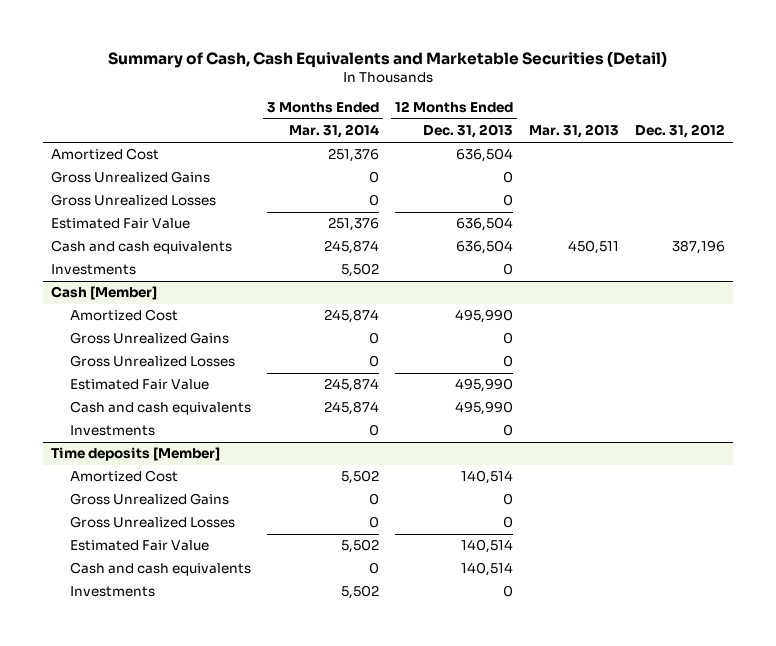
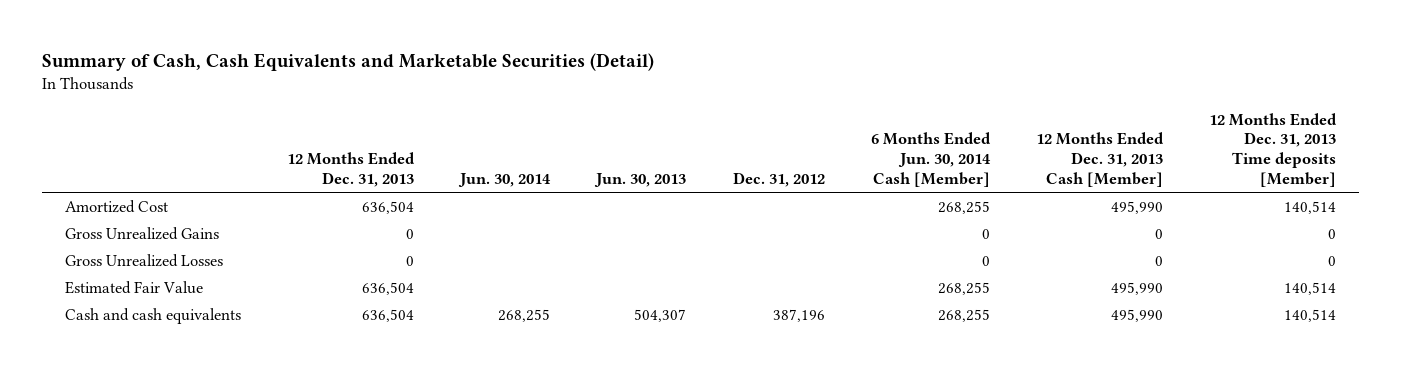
- | 3 Months Ended Mar. 31, 2014 | 12 Months Ended Dec. 31, 2013 | Mar. 31, 2013 | Dec. 31, 2012
+ | 12 Months Ended Dec. 31, 2013 | Jun. 30, 2014 | Jun. 30, 2013 | Dec. 31, 2012 | 6 Months Ended Jun. 30, 2014 Cash [Member] | 12 Months Ended Dec. 31, 2013 Cash [Member] | 12 Months Ended Dec. 31, 2013 Time deposits [Member]
- Investments | 5,502 | 0 | |
- Cash [Member]
- Amortized Cost | 245,874 | 495,990 | |
- Gross Unrealized Gains | 0 | 0 | |
- Gross Unrealized Losses | 0 | 0 | |
- Estimated Fair Value | 245,874 | 495,990 | |
- Cash and cash equivalents | 245,874 | 495,990 | |
- Investments | 0 | 0 | |
- Time deposits [Member]
- Amortized Cost | 5,502 | 140,514 | |
- Gross Unrealized Gains | 0 | 0 | |
- Gross Unrealized Losses | 0 | 0 | |
- Estimated Fair Value | 5,502 | 140,514 | |
- Cash and cash equivalents | 0 | 140,514 | |
- Investments | 5,502 | 0 | |

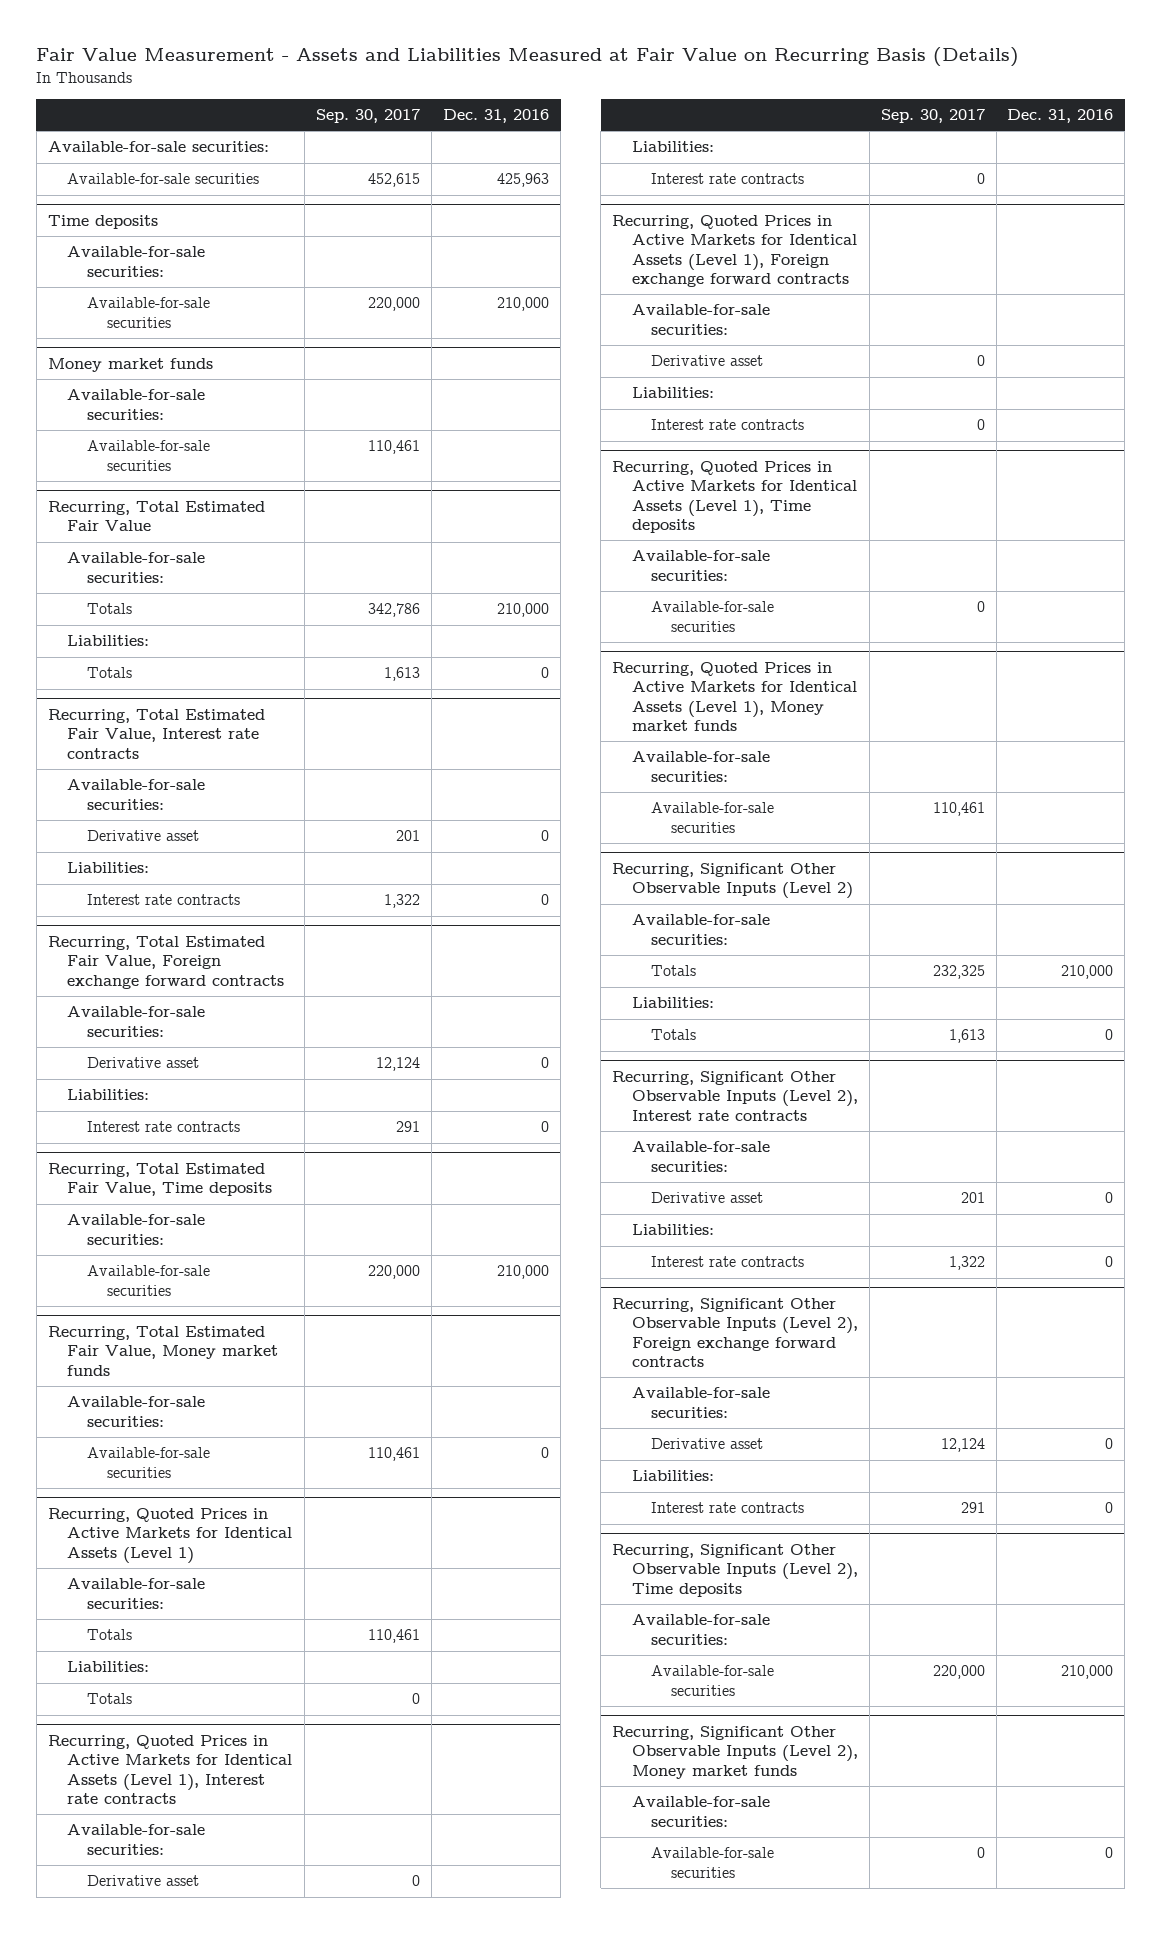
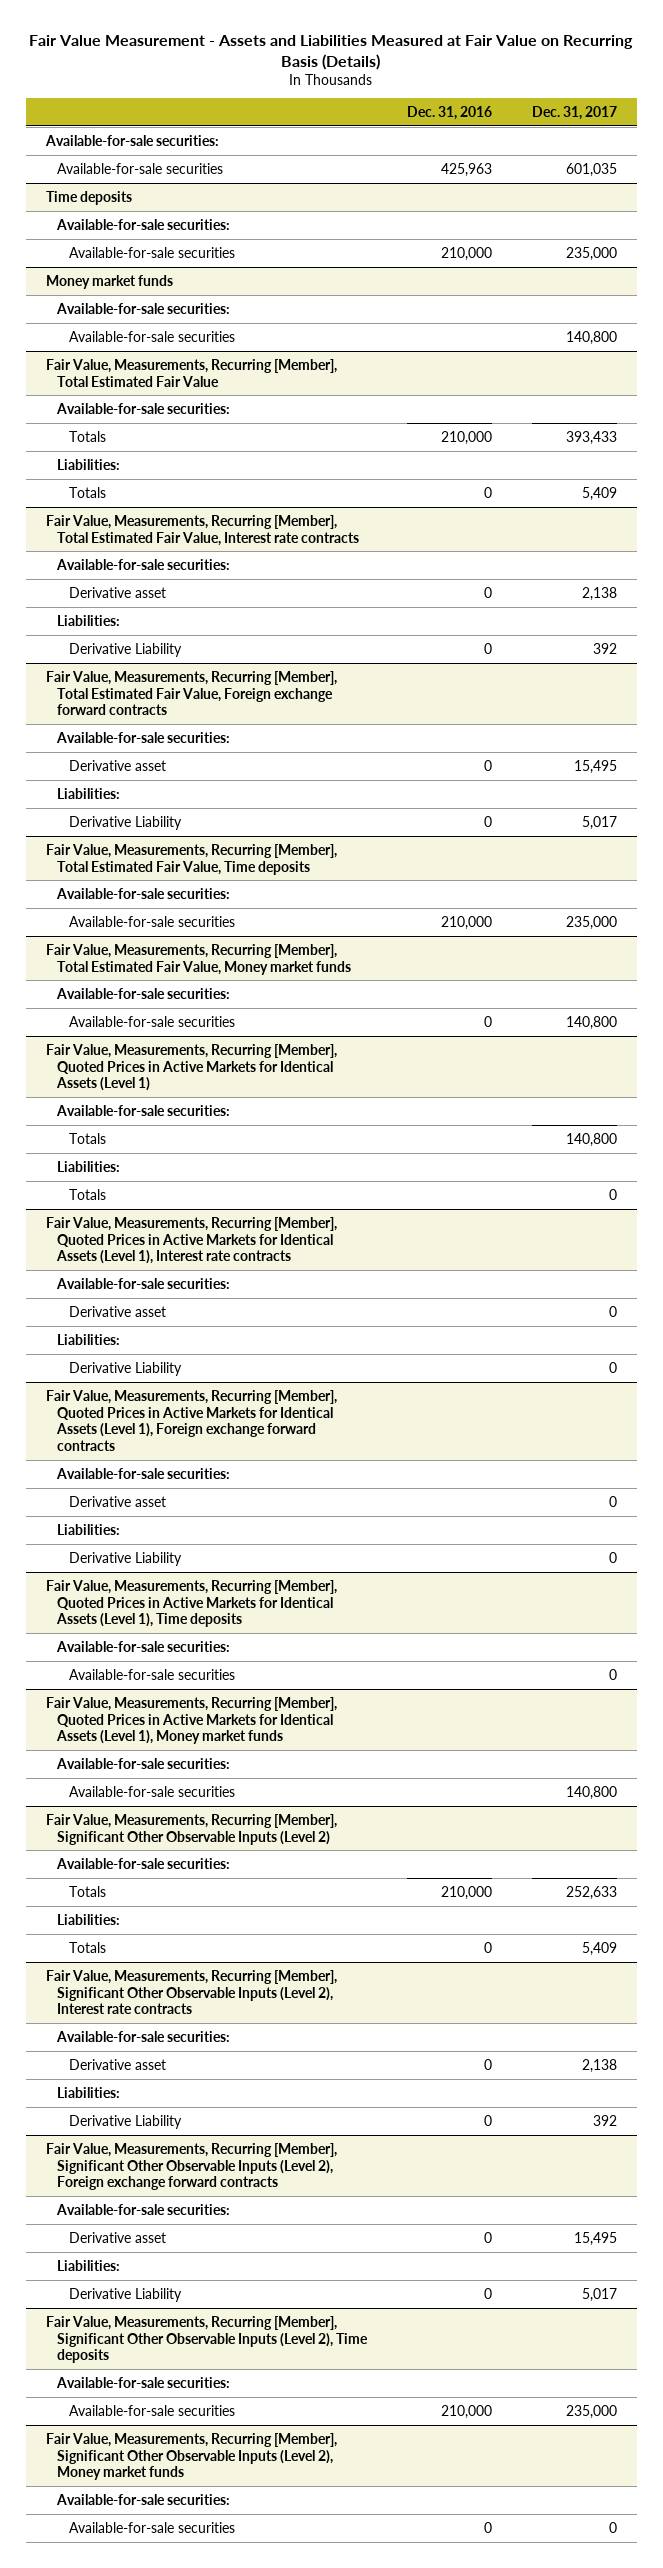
- | Sep. 30, 2017 | Dec. 31, 2016
+ | Dec. 31, 2016 | Dec. 31, 2017
- Recurring, Total Estimated Fair Value
+ Fair Value, Measurements, Recurring [Member], Total Estimated Fair Value
- Recurring, Total Estimated Fair Value, Interest rate contracts
+ Fair Value, Measurements, Recurring [Member], Total Estimated Fair Value, Interest rate contracts
- Interest rate contracts | 1,322 | 0
- Recurring, Total Estimated Fair Value, Foreign exchange forward contracts
+ Derivative Liability | 0 | 392
+ Fair Value, Measurements, Recurring [Member], Total Estimated Fair Value, Foreign exchange forward contracts
- Interest rate contracts | 291 | 0
- Recurring, Total Estimated Fair Value, Time deposits
+ Derivative Liability | 0 | 5,017
+ Fair Value, Measurements, Recurring [Member], Total Estimated Fair Value, Time deposits
- Recurring, Total Estimated Fair Value, Money market funds
+ Fair Value, Measurements, Recurring [Member], Total Estimated Fair Value, Money market funds
- Recurring, Quoted Prices in Active Markets for Identical Assets (Level 1)
+ Fair Value, Measurements, Recurring [Member], Quoted Prices in Active Markets for Identical Assets (Level 1)
- Recurring, Quoted Prices in Active Markets for Identical Assets (Level 1), Interest rate contracts
+ Fair Value, Measurements, Recurring [Member], Quoted Prices in Active Markets for Identical Assets (Level 1), Interest rate contracts
- Interest rate contracts | 0 |
- Recurring, Quoted Prices in Active Markets for Identical Assets (Level 1), Foreign exchange forward contracts
+ Derivative Liability | | 0
+ Fair Value, Measurements, Recurring [Member], Quoted Prices in Active Markets for Identical Assets (Level 1), Foreign exchange forward contracts
- Interest rate contracts | 0 |
- Recurring, Quoted Prices in Active Markets for Identical Assets (Level 1), Time deposits
+ Derivative Liability | | 0
+ Fair Value, Measurements, Recurring [Member], Quoted Prices in Active Markets for Identical Assets (Level 1), Time deposits
- Recurring, Quoted Prices in Active Markets for Identical Assets (Level 1), Money market funds
+ Fair Value, Measurements, Recurring [Member], Quoted Prices in Active Markets for Identical Assets (Level 1), Money market funds
- Recurring, Significant Other Observable Inputs (Level 2)
+ Fair Value, Measurements, Recurring [Member], Significant Other Observable Inputs (Level 2)
- Recurring, Significant Other Observable Inputs (Level 2), Interest rate contracts
+ Fair Value, Measurements, Recurring [Member], Significant Other Observable Inputs (Level 2), Interest rate contracts
- Interest rate contracts | 1,322 | 0
- Recurring, Significant Other Observable Inputs (Level 2), Foreign exchange forward contracts
+ Derivative Liability | 0 | 392
+ Fair Value, Measurements, Recurring [Member], Significant Other Observable Inputs (Level 2), Foreign exchange forward contracts
- Interest rate contracts | 291 | 0
- Recurring, Significant Other Observable Inputs (Level 2), Time deposits
+ Derivative Liability | 0 | 5,017
+ Fair Value, Measurements, Recurring [Member], Significant Other Observable Inputs (Level 2), Time deposits
- Recurring, Significant Other Observable Inputs (Level 2), Money market funds
+ Fair Value, Measurements, Recurring [Member], Significant Other Observable Inputs (Level 2), Money market funds

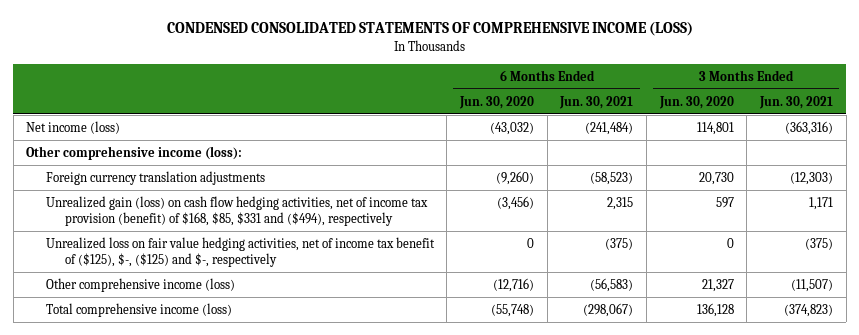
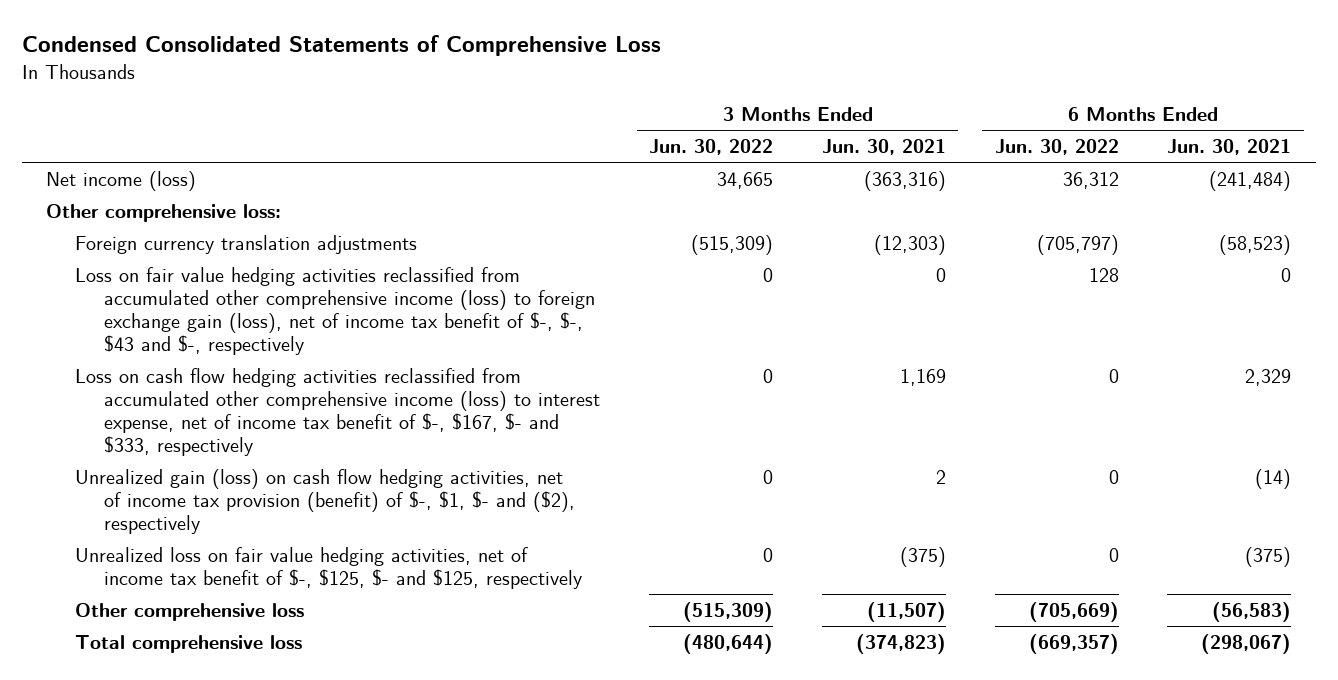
- CONDENSED CONSOLIDATED STATEMENTS OF COMPREHENSIVE INCOME (LOSS)
+ Condensed Consolidated Statements of Comprehensive Loss
- | 6 Months Ended Jun. 30, 2020 | 6 Months Ended Jun. 30, 2021 | 3 Months Ended Jun. 30, 2020 | 3 Months Ended Jun. 30, 2021
+ | 3 Months Ended Jun. 30, 2022 | 3 Months Ended Jun. 30, 2021 | 6 Months Ended Jun. 30, 2022 | 6 Months Ended Jun. 30, 2021
- Other comprehensive income (loss):
+ Other comprehensive loss:
- Unrealized gain (loss) on cash flow hedging activities, net of income tax provision (benefit) of $168, $85, $331 and ($494), respectively | (3,456) | 2,315 | 597 | 1,171
- Unrealized loss on fair value hedging activities, net of income tax benefit of ($125), $-, ($125) and $-, respectively | 0 | (375) | 0 | (375)
- Other comprehensive income (loss) | (12,716) | (56,583) | 21,327 | (11,507)
- Total comprehensive income (loss) | (55,748) | (298,067) | 136,128 | (374,823)
+ Loss on fair value hedging activities reclassified from accumulated other comprehensive income (loss) to foreign exchange gain (loss), net of income tax benefit of $-, $-, $43 and $-, respectively | 0 | 0 | 128 | 0
+ Loss on cash flow hedging activities reclassified from accumulated other comprehensive income (loss) to interest expense, net of income tax benefit of $-, $167, $- and $333, respectively | 0 | 1,169 | 0 | 2,329
+ Unrealized gain (loss) on cash flow hedging activities, net of income tax provision (benefit) of $-, $1, $- and ($2), respectively | 0 | 2 | 0 | (14)
+ Unrealized loss on fair value hedging activities, net of income tax benefit of $-, $125, $- and $125, respectively | 0 | (375) | 0 | (375)
+ Other comprehensive loss | (515,309) | (11,507) | (705,669) | (56,583)
+ Total comprehensive loss | (480,644) | (374,823) | (669,357) | (298,067)

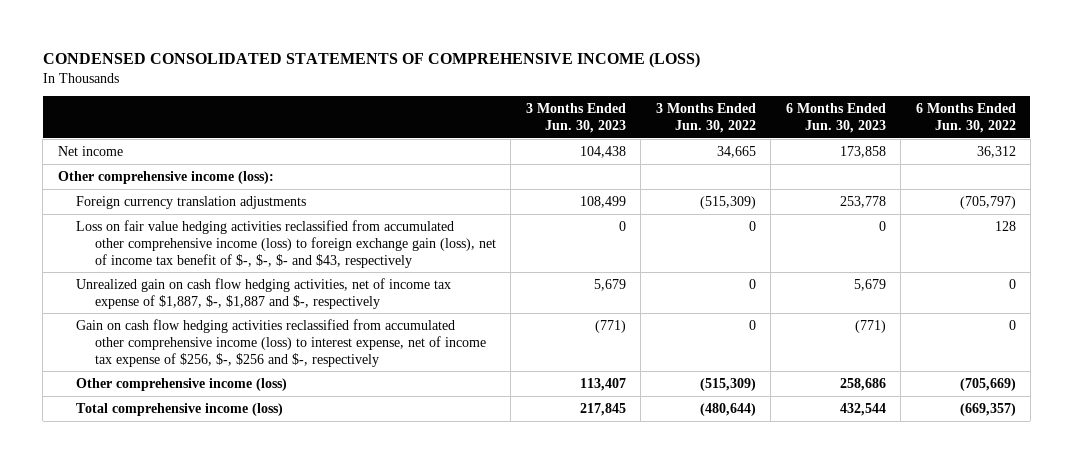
- Condensed Consolidated Statements of Comprehensive Loss
+ CONDENSED CONSOLIDATED STATEMENTS OF COMPREHENSIVE INCOME (LOSS)
- | 3 Months Ended Jun. 30, 2022 | 3 Months Ended Jun. 30, 2021 | 6 Months Ended Jun. 30, 2022 | 6 Months Ended Jun. 30, 2021
+ | 3 Months Ended Jun. 30, 2023 | 3 Months Ended Jun. 30, 2022 | 6 Months Ended Jun. 30, 2023 | 6 Months Ended Jun. 30, 2022
- Net income (loss) | 34,665 | (363,316) | 36,312 | (241,484)
- Other comprehensive loss:
+ Net income | 104,438 | 34,665 | 173,858 | 36,312
+ Other comprehensive income (loss):
- Loss on fair value hedging activities reclassified from accumulated other comprehensive income (loss) to foreign exchange gain (loss), net of income tax benefit of $-, $-, $43 and $-, respectively | 0 | 0 | 128 | 0
- Loss on cash flow hedging activities reclassified from accumulated other comprehensive income (loss) to interest expense, net of income tax benefit of $-, $167, $- and $333, respectively | 0 | 1,169 | 0 | 2,329
- Unrealized gain (loss) on cash flow hedging activities, net of income tax provision (benefit) of $-, $1, $- and ($2), respectively | 0 | 2 | 0 | (14)
- Unrealized loss on fair value hedging activities, net of income tax benefit of $-, $125, $- and $125, respectively | 0 | (375) | 0 | (375)
- Other comprehensive loss | (515,309) | (11,507) | (705,669) | (56,583)
- Total comprehensive loss | (480,644) | (374,823) | (669,357) | (298,067)
+ Loss on fair value hedging activities reclassified from accumulated other comprehensive income (loss) to foreign exchange gain (loss), net of income tax benefit of $-, $-, $- and $43, respectively | 0 | 0 | 0 | 128
+ Unrealized gain on cash flow hedging activities, net of income tax expense of $1,887, $-, $1,887 and $-, respectively | 5,679 | 0 | 5,679 | 0
+ Gain on cash flow hedging activities reclassified from accumulated other comprehensive income (loss) to interest expense, net of income tax expense of $256, $-, $256 and $-, respectively | (771) | 0 | (771) | 0
+ Other comprehensive income (loss) | 113,407 | (515,309) | 258,686 | (705,669)
+ Total comprehensive income (loss) | 217,845 | (480,644) | 432,544 | (669,357)

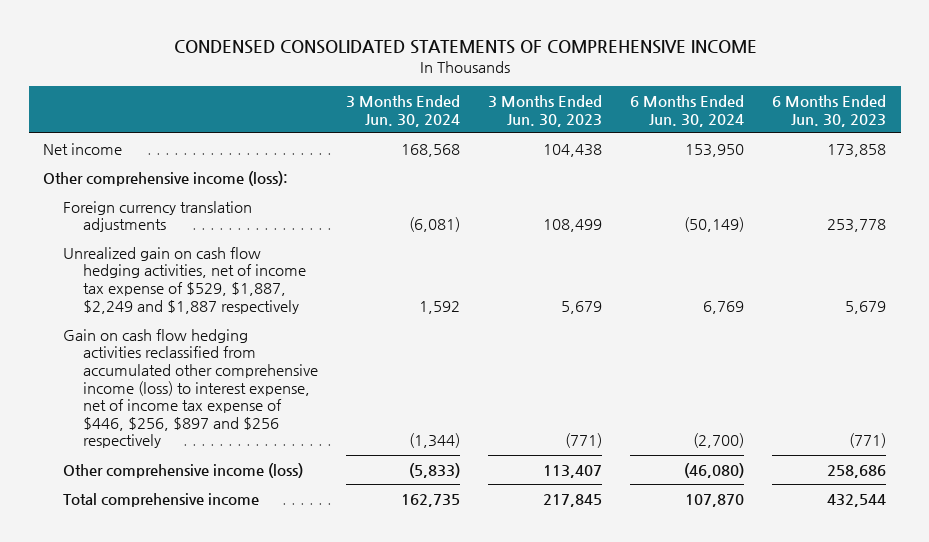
- CONDENSED CONSOLIDATED STATEMENTS OF COMPREHENSIVE INCOME (LOSS)
+ CONDENSED CONSOLIDATED STATEMENTS OF COMPREHENSIVE INCOME
- | 3 Months Ended Jun. 30, 2023 | 3 Months Ended Jun. 30, 2022 | 6 Months Ended Jun. 30, 2023 | 6 Months Ended Jun. 30, 2022
+ | 3 Months Ended Jun. 30, 2024 | 3 Months Ended Jun. 30, 2023 | 6 Months Ended Jun. 30, 2024 | 6 Months Ended Jun. 30, 2023
- Loss on fair value hedging activities reclassified from accumulated other comprehensive income (loss) to foreign exchange gain (loss), net of income tax benefit of $-, $-, $- and $43, respectively | 0 | 0 | 0 | 128
- Unrealized gain on cash flow hedging activities, net of income tax expense of $1,887, $-, $1,887 and $-, respectively | 5,679 | 0 | 5,679 | 0
- Gain on cash flow hedging activities reclassified from accumulated other comprehensive income (loss) to interest expense, net of income tax expense of $256, $-, $256 and $-, respectively | (771) | 0 | (771) | 0
+ Unrealized gain on cash flow hedging activities, net of income tax expense of $529, $1,887, $2,249 and $1,887 respectively | 1,592 | 5,679 | 6,769 | 5,679
+ Gain on cash flow hedging activities reclassified from accumulated other comprehensive income (loss) to interest expense, net of income tax expense of $446, $256, $897 and $256 respectively | (1,344) | (771) | (2,700) | (771)
- Total comprehensive income (loss) | 217,845 | (480,644) | 432,544 | (669,357)
+ Total comprehensive income | 162,735 | 217,845 | 107,870 | 432,544

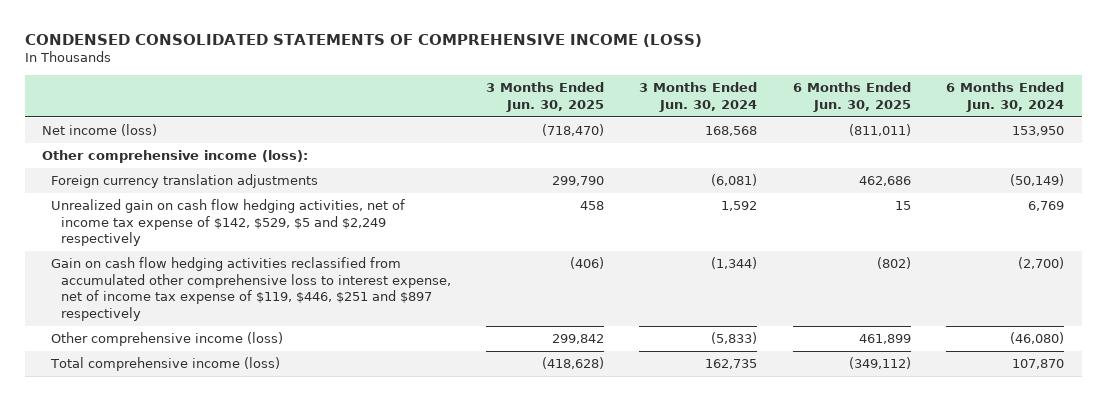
- CONDENSED CONSOLIDATED STATEMENTS OF COMPREHENSIVE INCOME
+ CONDENSED CONSOLIDATED STATEMENTS OF COMPREHENSIVE INCOME (LOSS)
- | 3 Months Ended Jun. 30, 2024 | 3 Months Ended Jun. 30, 2023 | 6 Months Ended Jun. 30, 2024 | 6 Months Ended Jun. 30, 2023
+ | 3 Months Ended Jun. 30, 2025 | 3 Months Ended Jun. 30, 2024 | 6 Months Ended Jun. 30, 2025 | 6 Months Ended Jun. 30, 2024
- Net income | 168,568 | 104,438 | 153,950 | 173,858
+ Net income (loss) | (718,470) | 168,568 | (811,011) | 153,950
- Unrealized gain on cash flow hedging activities, net of income tax expense of $529, $1,887, $2,249 and $1,887 respectively | 1,592 | 5,679 | 6,769 | 5,679
- Gain on cash flow hedging activities reclassified from accumulated other comprehensive income (loss) to interest expense, net of income tax expense of $446, $256, $897 and $256 respectively | (1,344) | (771) | (2,700) | (771)
+ Unrealized gain on cash flow hedging activities, net of income tax expense of $142, $529, $5 and $2,249 respectively | 458 | 1,592 | 15 | 6,769
+ Gain on cash flow hedging activities reclassified from accumulated other comprehensive loss to interest expense, net of income tax expense of $119, $446, $251 and $897 respectively | (406) | (1,344) | (802) | (2,700)
- Total comprehensive income | 162,735 | 217,845 | 107,870 | 432,544
+ Total comprehensive income (loss) | (418,628) | 162,735 | (349,112) | 107,870

